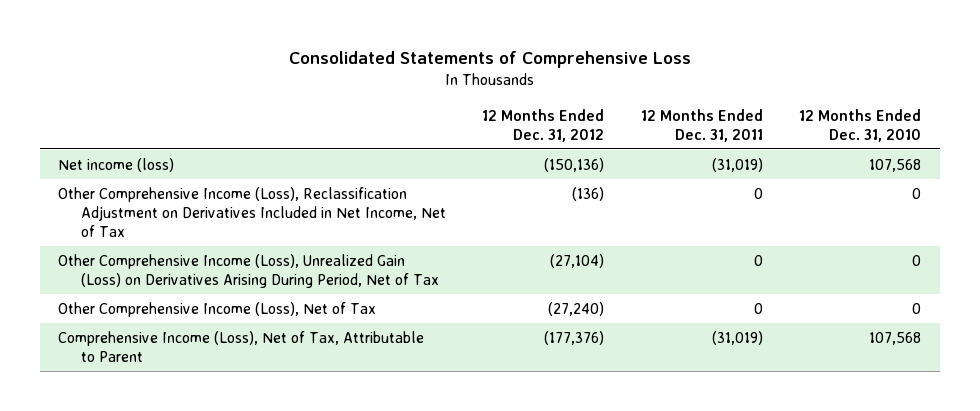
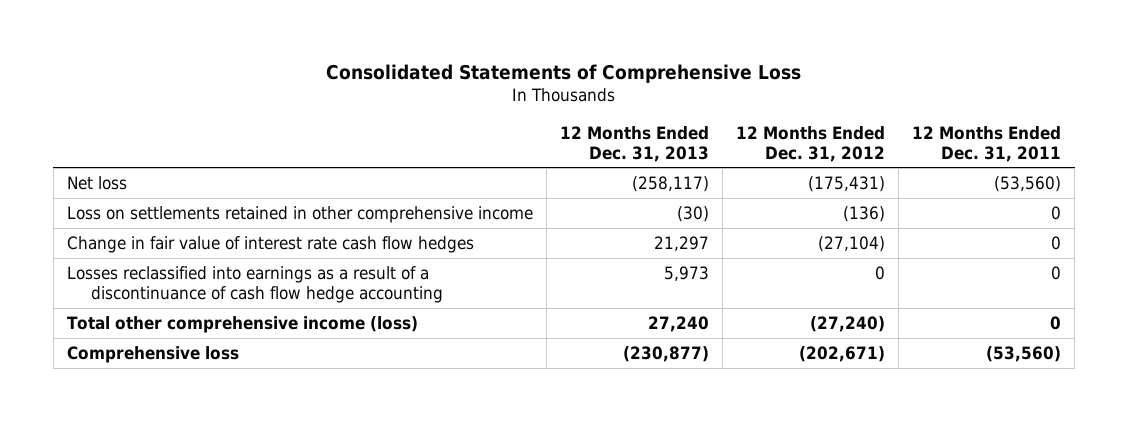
- | 12 Months Ended Dec. 31, 2012 | 12 Months Ended Dec. 31, 2011 | 12 Months Ended Dec. 31, 2010
+ | 12 Months Ended Dec. 31, 2013 | 12 Months Ended Dec. 31, 2012 | 12 Months Ended Dec. 31, 2011
- Net income (loss) | (150,136) | (31,019) | 107,568
- Other Comprehensive Income (Loss), Reclassification Adjustment on Derivatives Included in Net Income, Net of Tax | (136) | 0 | 0
- Other Comprehensive Income (Loss), Unrealized Gain (Loss) on Derivatives Arising During Period, Net of Tax | (27,104) | 0 | 0
- Other Comprehensive Income (Loss), Net of Tax | (27,240) | 0 | 0
- Comprehensive Income (Loss), Net of Tax, Attributable to Parent | (177,376) | (31,019) | 107,568
+ Net loss | (258,117) | (175,431) | (53,560)
+ Loss on settlements retained in other comprehensive income | (30) | (136) | 0
+ Change in fair value of interest rate cash flow hedges | 21,297 | (27,104) | 0
+ Losses reclassified into earnings as a result of a discontinuance of cash flow hedge accounting | 5,973 | 0 | 0
+ Total other comprehensive income (loss) | 27,240 | (27,240) | 0
+ Comprehensive loss | (230,877) | (202,671) | (53,560)

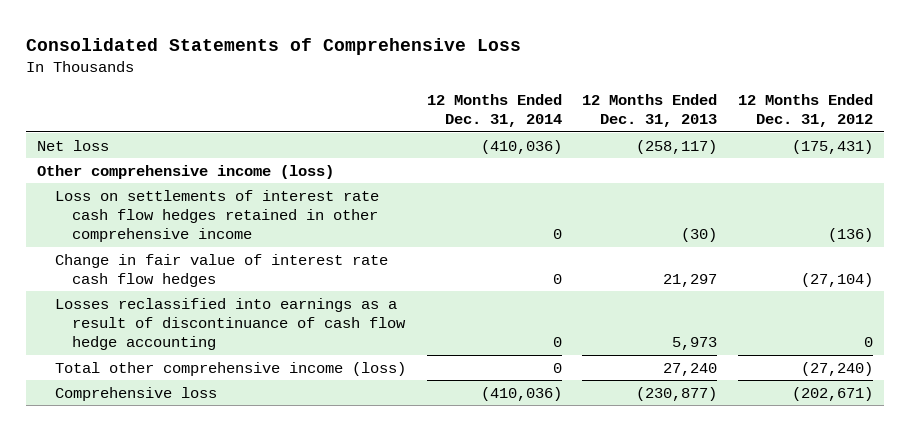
- | 12 Months Ended Dec. 31, 2013 | 12 Months Ended Dec. 31, 2012 | 12 Months Ended Dec. 31, 2011
+ | 12 Months Ended Dec. 31, 2014 | 12 Months Ended Dec. 31, 2013 | 12 Months Ended Dec. 31, 2012
- Loss on settlements retained in other comprehensive income | (30) | (136) | 0
+ Other comprehensive income (loss)
+ Loss on settlements of interest rate cash flow hedges retained in other comprehensive income | 0 | (30) | (136)
- Losses reclassified into earnings as a result of a discontinuance of cash flow hedge accounting | 5,973 | 0 | 0
+ Losses reclassified into earnings as a result of discontinuance of cash flow hedge accounting | 0 | 5,973 | 0

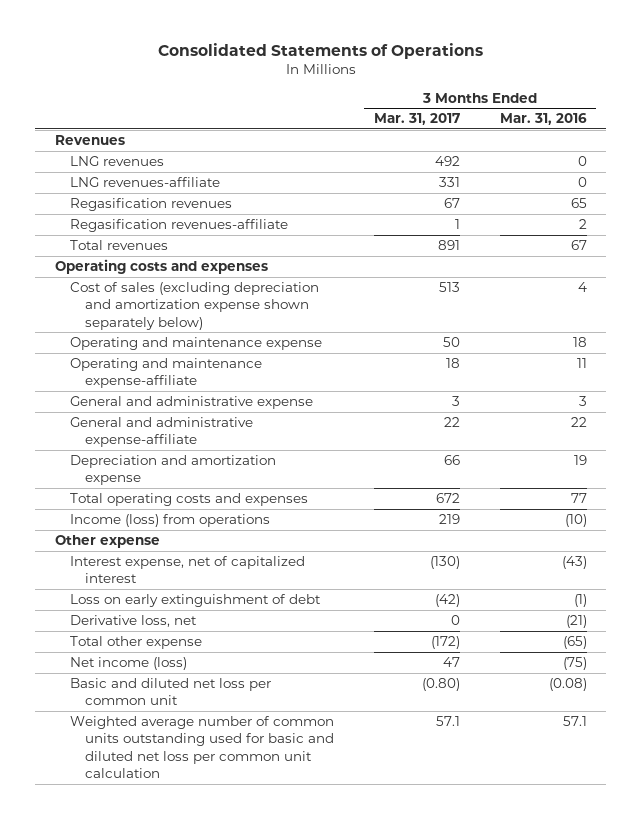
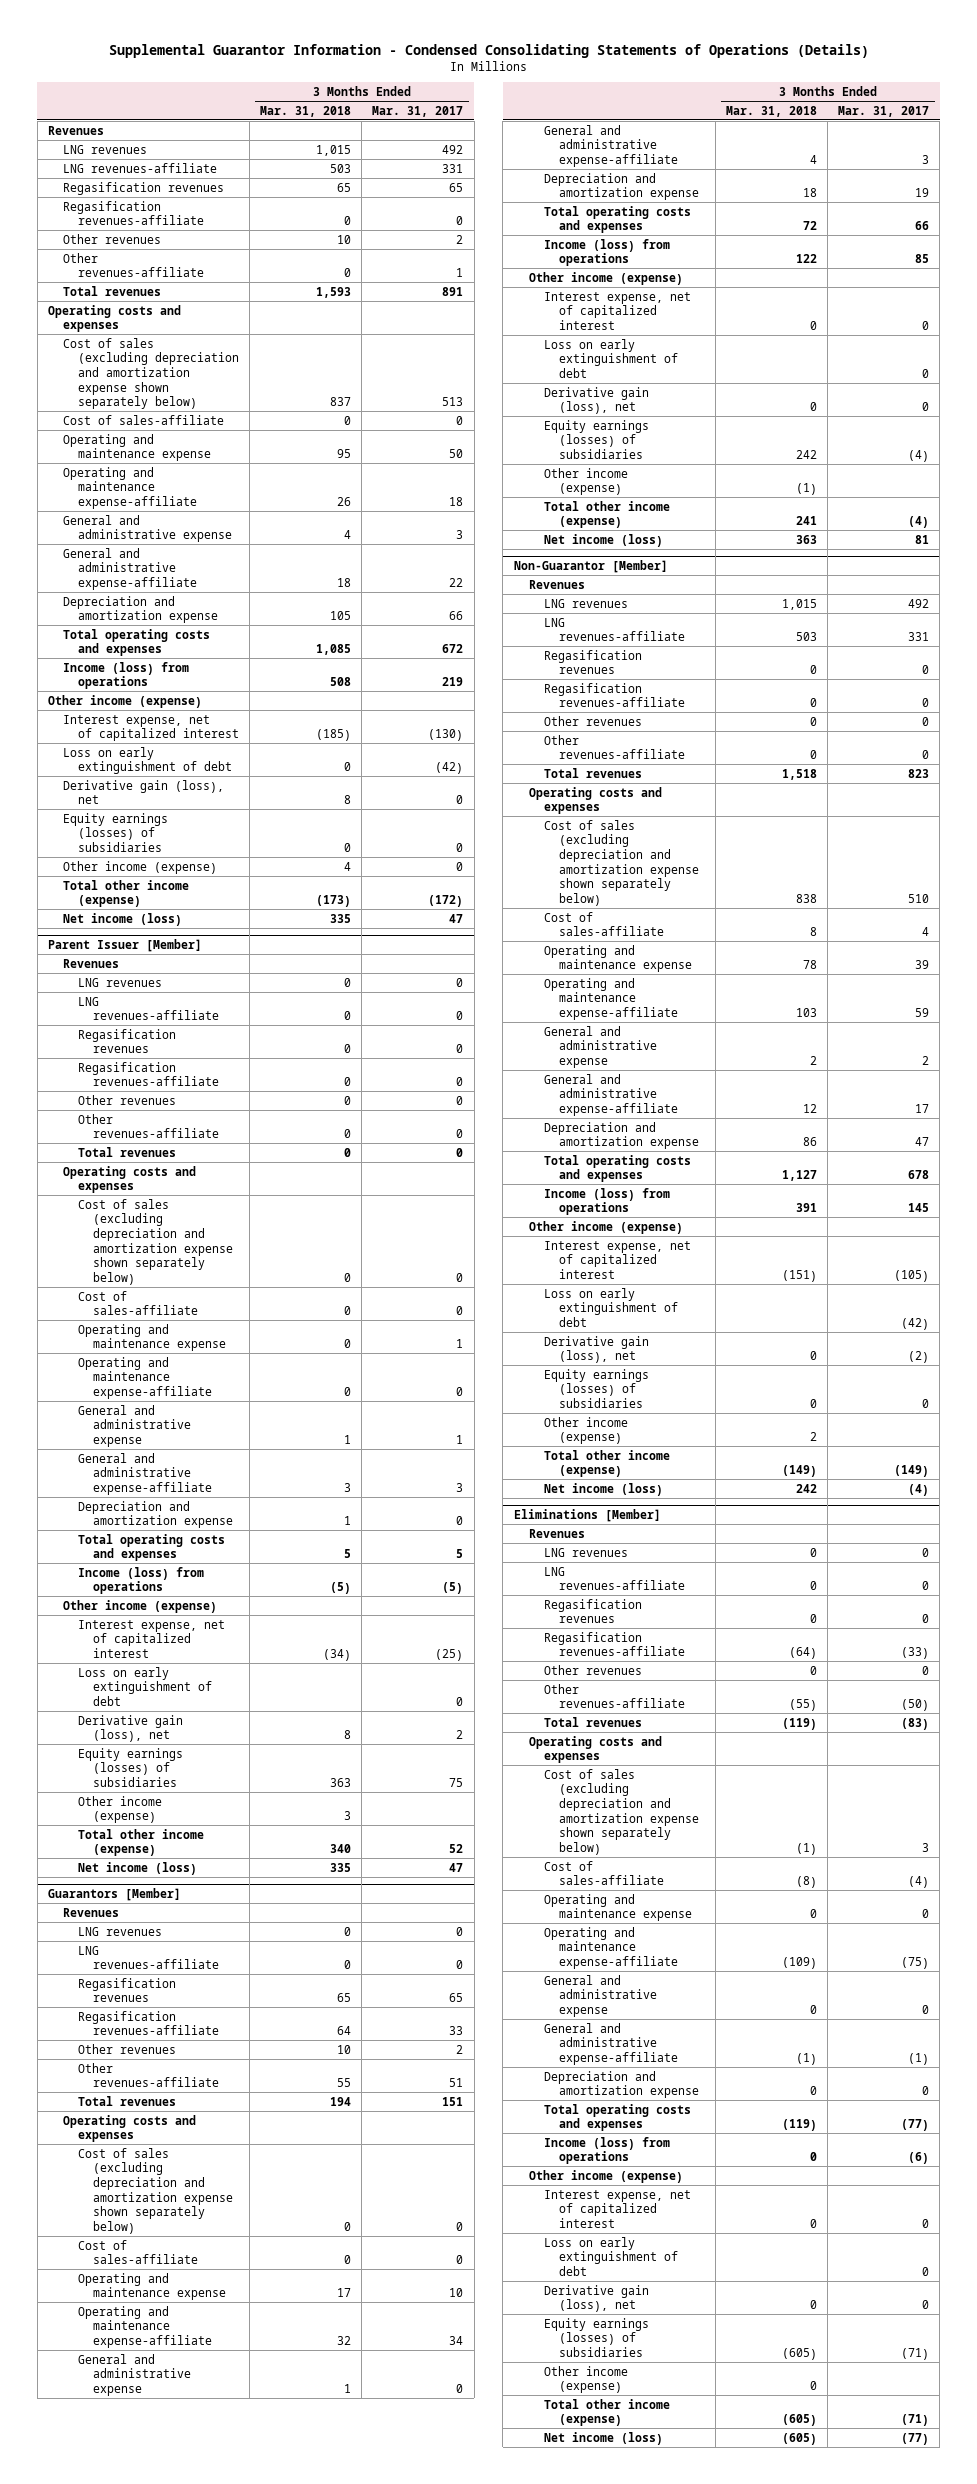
- Consolidated Statements of Operations
+ Supplemental Guarantor Information - Condensed Consolidating Statements of Operations (Details)
- | 3 Months Ended Mar. 31, 2017 | 3 Months Ended Mar. 31, 2016
+ | 3 Months Ended Mar. 31, 2018 | 3 Months Ended Mar. 31, 2017
- Regasification revenues | 67 | 65
- Regasification revenues-affiliate | 1 | 2
+ Regasification revenues | 65 | 65
+ Regasification revenues-affiliate | 0 | 0
+ Other revenues | 10 | 2
+ Other revenues-affiliate | 0 | 1
+ Cost of sales-affiliate | 0 | 0
- Other expense
+ Other income (expense)
- Derivative loss, net | 0 | (21)
- Total other expense | (172) | (65)
+ Derivative gain (loss), net | 8 | 0
+ Equity earnings (losses) of subsidiaries | 0 | 0
+ Other income (expense) | 4 | 0
+ Total other income (expense) | (173) | (172)
- Basic and diluted net loss per common unit | (0.80) | (0.08)
- Weighted average number of common units outstanding used for basic and diluted net loss per common unit calculation | 57.1 | 57.1
+ Parent Issuer [Member]
+ Revenues
+ LNG revenues | 0 | 0
+ LNG revenues-affiliate | 0 | 0
+ Regasification revenues | 0 | 0
+ Regasification revenues-affiliate | 0 | 0
+ Other revenues | 0 | 0
+ Other revenues-affiliate | 0 | 0
+ Total revenues | 0 | 0
+ Operating costs and expenses
+ Cost of sales (excluding depreciation and amortization expense shown separately below) | 0 | 0
+ Cost of sales-affiliate | 0 | 0
+ Operating and maintenance expense | 0 | 1
+ Operating and maintenance expense-affiliate | 0 | 0
+ General and administrative expense | 1 | 1
+ General and administrative expense-affiliate | 3 | 3
+ Depreciation and amortization expense | 1 | 0
+ Total operating costs and expenses | 5 | 5
+ Income (loss) from operations | (5) | (5)
+ Other income (expense)
+ Interest expense, net of capitalized interest | (34) | (25)
+ Loss on early extinguishment of debt | | 0
+ Derivative gain (loss), net | 8 | 2
+ Equity earnings (losses) of subsidiaries | 363 | 75
+ Other income (expense) | 3 |
+ Total other income (expense) | 340 | 52
+ Net income (loss) | 335 | 47
+ Guarantors [Member]
+ Revenues
+ LNG revenues | 0 | 0
+ LNG revenues-affiliate | 0 | 0
+ Regasification revenues | 65 | 65
+ Regasification revenues-affiliate | 64 | 33
+ Other revenues | 10 | 2
+ Other revenues-affiliate | 55 | 51
+ Total revenues | 194 | 151
+ Operating costs and expenses
+ Cost of sales (excluding depreciation and amortization expense shown separately below) | 0 | 0
+ Cost of sales-affiliate | 0 | 0
+ Operating and maintenance expense | 17 | 10
+ Operating and maintenance expense-affiliate | 32 | 34
+ General and administrative expense | 1 | 0
+ General and administrative expense-affiliate | 4 | 3
+ Depreciation and amortization expense | 18 | 19
+ Total operating costs and expenses | 72 | 66
+ Income (loss) from operations | 122 | 85
+ Other income (expense)
+ Interest expense, net of capitalized interest | 0 | 0
+ Loss on early extinguishment of debt | | 0
+ Derivative gain (loss), net | 0 | 0
+ Equity earnings (losses) of subsidiaries | 242 | (4)
+ Other income (expense) | (1) |
+ Total other income (expense) | 241 | (4)
+ Net income (loss) | 363 | 81
+ Non-Guarantor [Member]
+ Revenues
+ LNG revenues | 1,015 | 492
+ LNG revenues-affiliate | 503 | 331
+ Regasification revenues | 0 | 0
+ Regasification revenues-affiliate | 0 | 0
+ Other revenues | 0 | 0
+ Other revenues-affiliate | 0 | 0
+ Total revenues | 1,518 | 823
+ Operating costs and expenses
+ Cost of sales (excluding depreciation and amortization expense shown separately below) | 838 | 510
+ Cost of sales-affiliate | 8 | 4
+ Operating and maintenance expense | 78 | 39
+ Operating and maintenance expense-affiliate | 103 | 59
+ General and administrative expense | 2 | 2
+ General and administrative expense-affiliate | 12 | 17
+ Depreciation and amortization expense | 86 | 47
+ Total operating costs and expenses | 1,127 | 678
+ Income (loss) from operations | 391 | 145
+ Other income (expense)
+ Interest expense, net of capitalized interest | (151) | (105)
+ Loss on early extinguishment of debt | | (42)
+ Derivative gain (loss), net | 0 | (2)
+ Equity earnings (losses) of subsidiaries | 0 | 0
+ Other income (expense) | 2 |
+ Total other income (expense) | (149) | (149)
+ Net income (loss) | 242 | (4)
+ Eliminations [Member]
+ Revenues
+ LNG revenues | 0 | 0
+ LNG revenues-affiliate | 0 | 0
+ Regasification revenues | 0 | 0
+ Regasification revenues-affiliate | (64) | (33)
+ Other revenues | 0 | 0
+ Other revenues-affiliate | (55) | (50)
+ Total revenues | (119) | (83)
+ Operating costs and expenses
+ Cost of sales (excluding depreciation and amortization expense shown separately below) | (1) | 3
+ Cost of sales-affiliate | (8) | (4)
+ Operating and maintenance expense | 0 | 0
+ Operating and maintenance expense-affiliate | (109) | (75)
+ General and administrative expense | 0 | 0
+ General and administrative expense-affiliate | (1) | (1)
+ Depreciation and amortization expense | 0 | 0
+ Total operating costs and expenses | (119) | (77)
+ Income (loss) from operations | 0 | (6)
+ Other income (expense)
+ Interest expense, net of capitalized interest | 0 | 0
+ Loss on early extinguishment of debt | | 0
+ Derivative gain (loss), net | 0 | 0
+ Equity earnings (losses) of subsidiaries | (605) | (71)
+ Other income (expense) | 0 |
+ Total other income (expense) | (605) | (71)
+ Net income (loss) | (605) | (77)

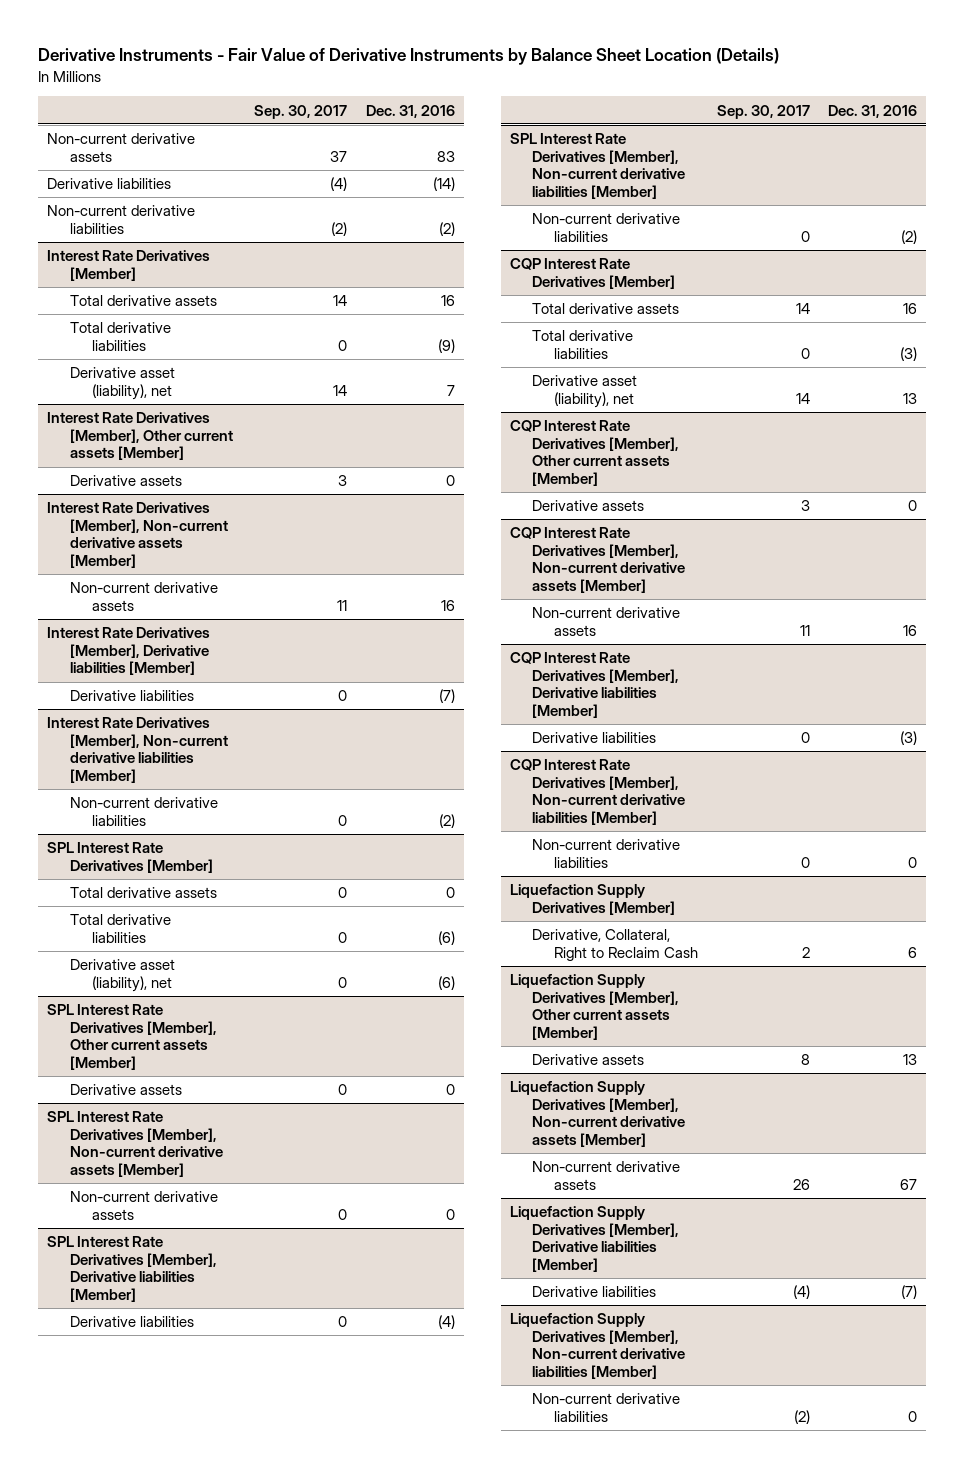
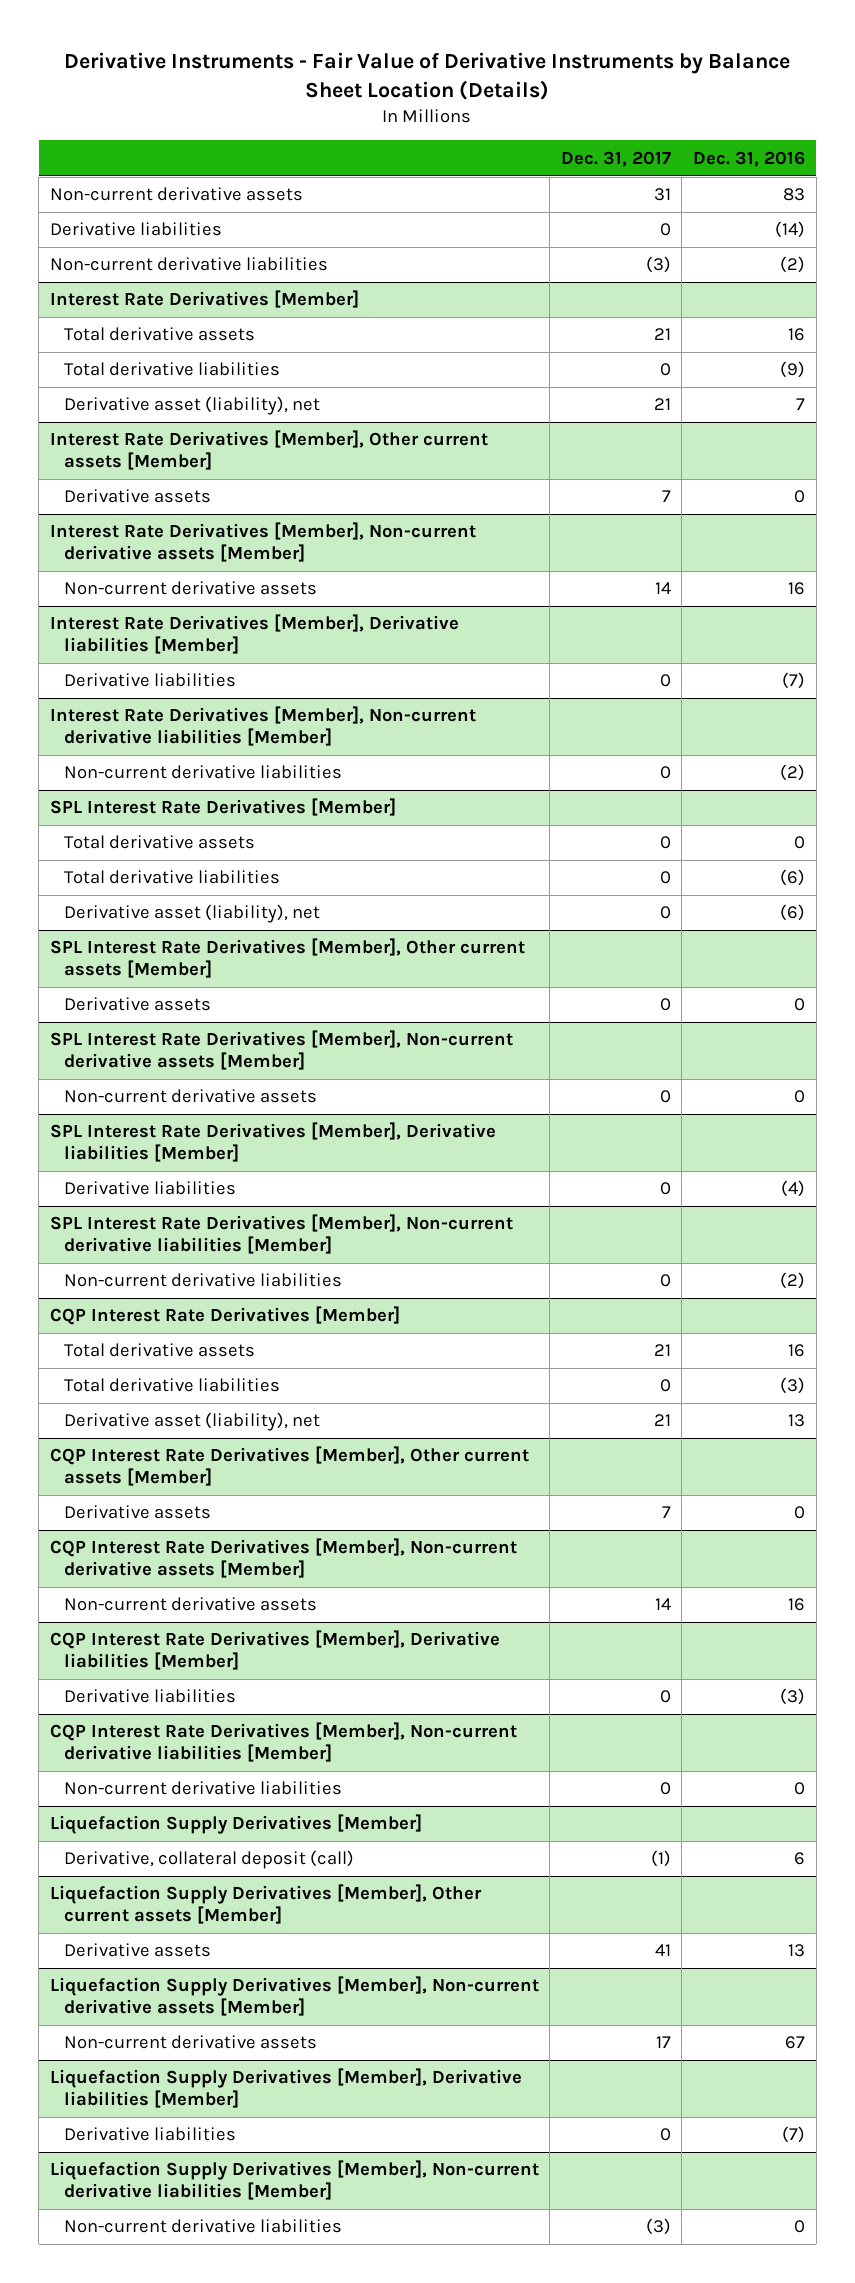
- | Sep. 30, 2017 | Dec. 31, 2016
+ | Dec. 31, 2017 | Dec. 31, 2016
@ Liquefaction Supply Derivatives [Member]
- Derivative, Collateral, Right to Reclaim Cash | 2 | 6
+ Derivative, collateral deposit (call) | (1) | 6

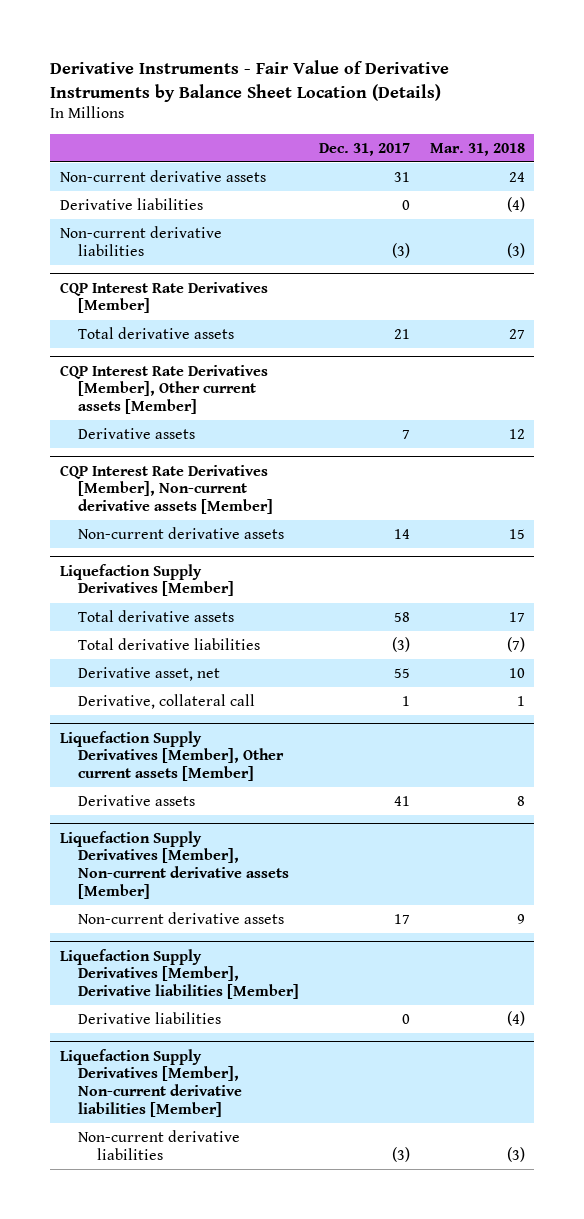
- | Dec. 31, 2017 | Dec. 31, 2016
+ | Dec. 31, 2017 | Mar. 31, 2018
- Interest Rate Derivatives [Member]
- Total derivative assets | 21 | 16
- Total derivative liabilities | 0 | (9)
- Derivative asset (liability), net | 21 | 7
- Interest Rate Derivatives [Member], Other current assets [Member]
- Derivative assets | 7 | 0
- Interest Rate Derivatives [Member], Non-current derivative assets [Member]
- Non-current derivative assets | 14 | 16
- Interest Rate Derivatives [Member], Derivative liabilities [Member]
- Derivative liabilities | 0 | (7)
- Interest Rate Derivatives [Member], Non-current derivative liabilities [Member]
- Non-current derivative liabilities | 0 | (2)
- SPL Interest Rate Derivatives [Member]
- Total derivative assets | 0 | 0
- Total derivative liabilities | 0 | (6)
- Derivative asset (liability), net | 0 | (6)
- SPL Interest Rate Derivatives [Member], Other current assets [Member]
- Derivative assets | 0 | 0
- SPL Interest Rate Derivatives [Member], Non-current derivative assets [Member]
- Non-current derivative assets | 0 | 0
- SPL Interest Rate Derivatives [Member], Derivative liabilities [Member]
- Derivative liabilities | 0 | (4)
- SPL Interest Rate Derivatives [Member], Non-current derivative liabilities [Member]
- Non-current derivative liabilities | 0 | (2)
@ CQP Interest Rate Derivatives [Member]
- Total derivative liabilities | 0 | (3)
- Derivative asset (liability), net | 21 | 13
- CQP Interest Rate Derivatives [Member], Derivative liabilities [Member]
- Derivative liabilities | 0 | (3)
- CQP Interest Rate Derivatives [Member], Non-current derivative liabilities [Member]
- Non-current derivative liabilities | 0 | 0
@ Liquefaction Supply Derivatives [Member]
- Derivative, collateral deposit (call) | (1) | 6
+ Total derivative assets | 58 | 17
+ Total derivative liabilities | (3) | (7)
+ Derivative asset, net | 55 | 10
+ Derivative, collateral call | 1 | 1

